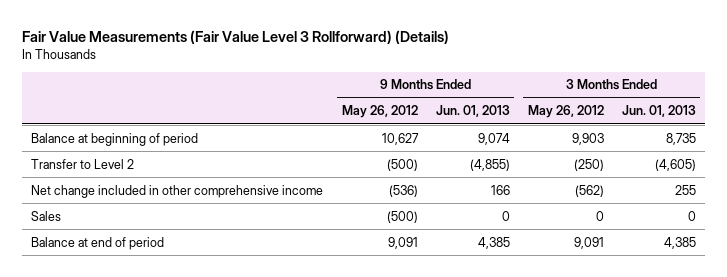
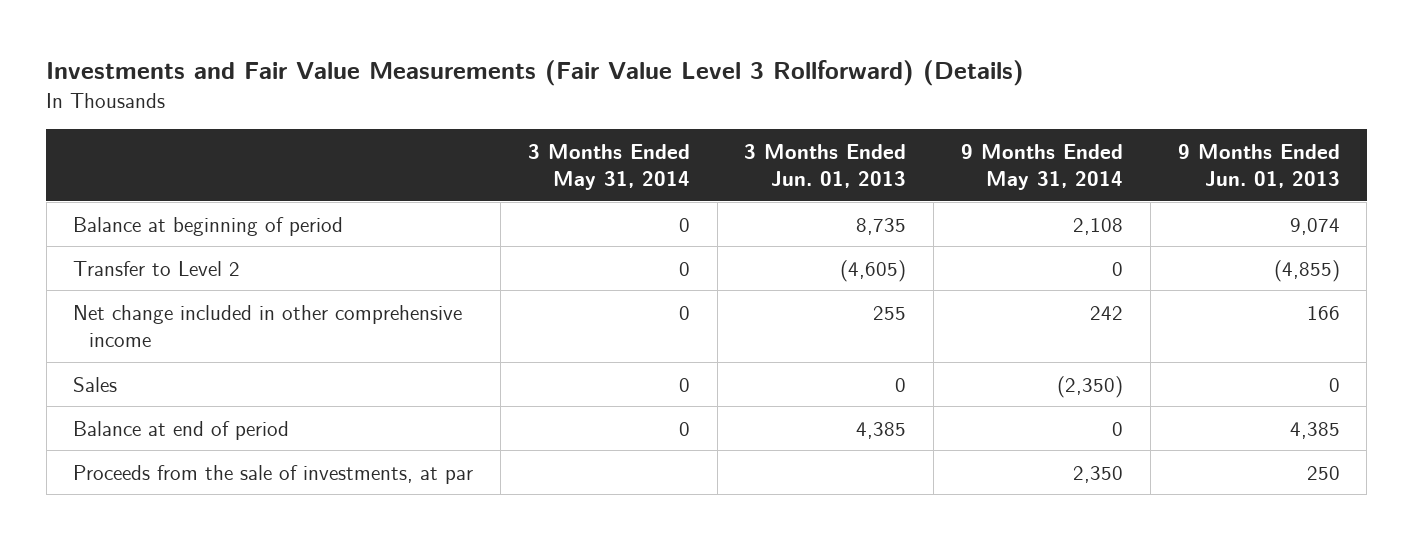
- Fair Value Measurements (Fair Value Level 3 Rollforward) (Details)
+ Investments and Fair Value Measurements (Fair Value Level 3 Rollforward) (Details)
- | 9 Months Ended May 26, 2012 | 9 Months Ended Jun. 01, 2013 | 3 Months Ended May 26, 2012 | 3 Months Ended Jun. 01, 2013
+ | 3 Months Ended May 31, 2014 | 3 Months Ended Jun. 01, 2013 | 9 Months Ended May 31, 2014 | 9 Months Ended Jun. 01, 2013
+ Proceeds from the sale of investments, at par | | | 2,350 | 250

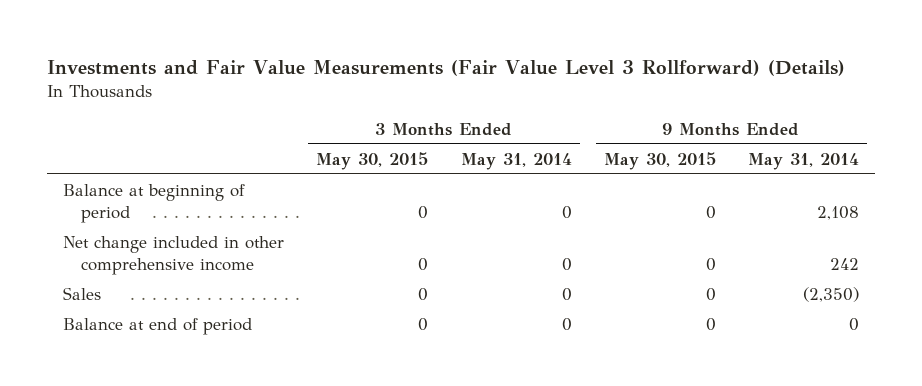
- | 3 Months Ended May 31, 2014 | 3 Months Ended Jun. 01, 2013 | 9 Months Ended May 31, 2014 | 9 Months Ended Jun. 01, 2013
+ | 3 Months Ended May 30, 2015 | 3 Months Ended May 31, 2014 | 9 Months Ended May 30, 2015 | 9 Months Ended May 31, 2014
- Transfer to Level 2 | 0 | (4,605) | 0 | (4,855)
- Proceeds from the sale of investments, at par | | | 2,350 | 250

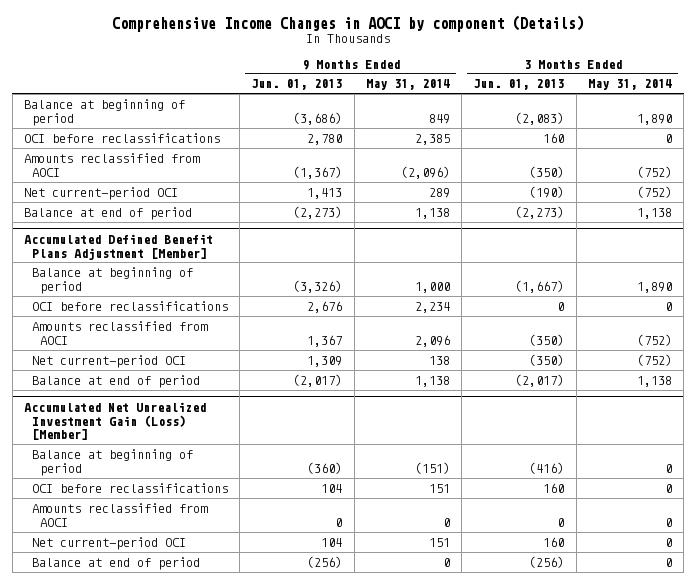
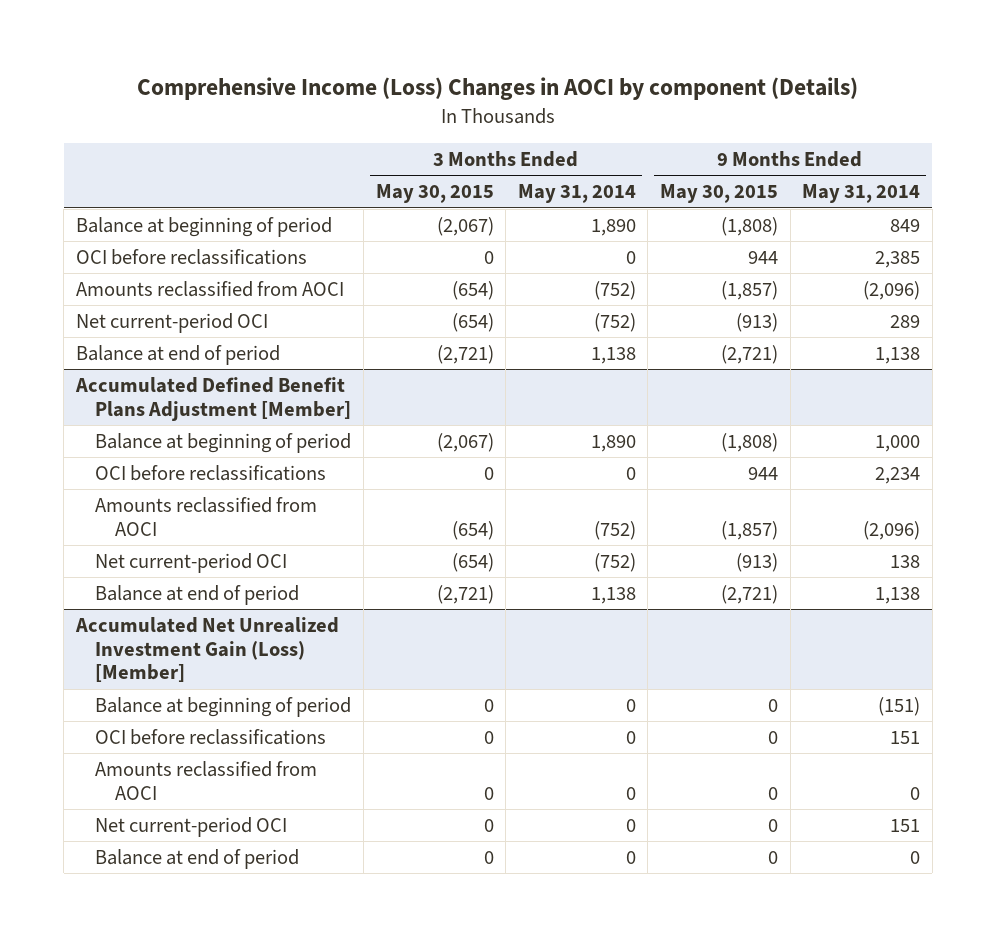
- Comprehensive Income Changes in AOCI by component (Details)
+ Comprehensive Income (Loss) Changes in AOCI by component (Details)
- | 9 Months Ended Jun. 01, 2013 | 9 Months Ended May 31, 2014 | 3 Months Ended Jun. 01, 2013 | 3 Months Ended May 31, 2014
+ | 3 Months Ended May 30, 2015 | 3 Months Ended May 31, 2014 | 9 Months Ended May 30, 2015 | 9 Months Ended May 31, 2014
@ Accumulated Defined Benefit Plans Adjustment [Member]
- Amounts reclassified from AOCI | 1,367 | 2,096 | (350) | (752)
+ Amounts reclassified from AOCI | (654) | (752) | (1,857) | (2,096)

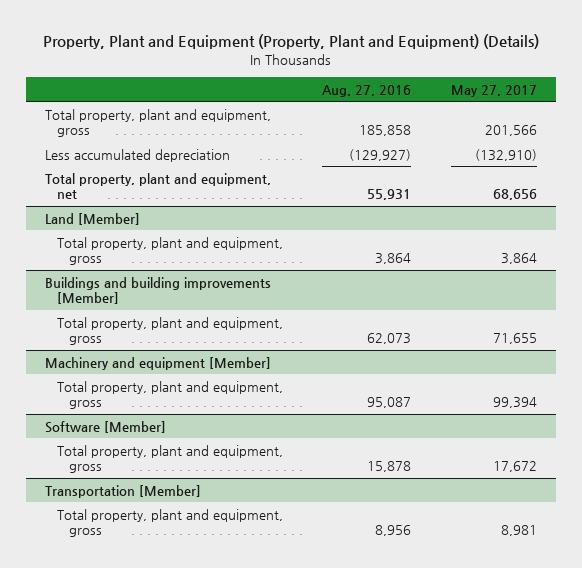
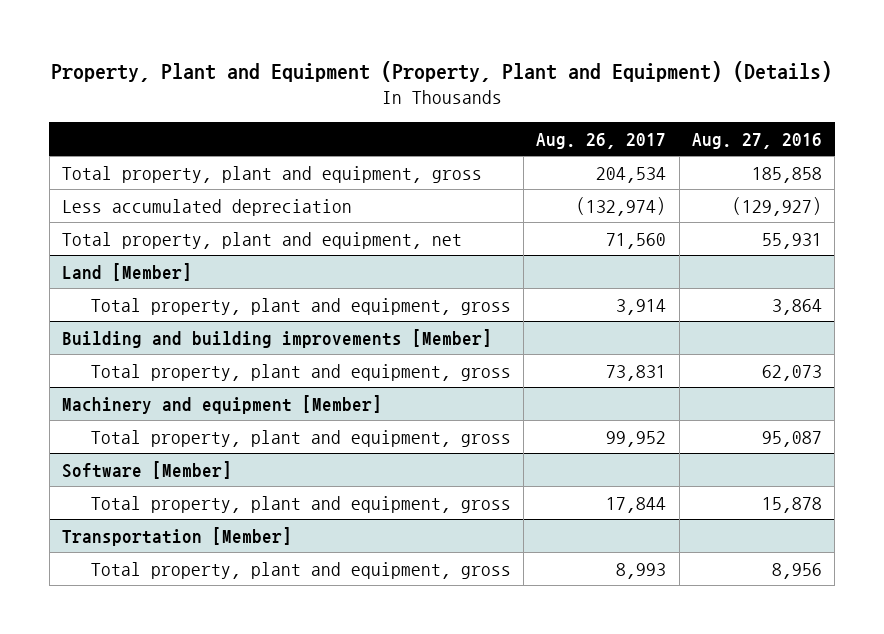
- | Aug. 27, 2016 | May 27, 2017
+ | Aug. 26, 2017 | Aug. 27, 2016
- Buildings and building improvements [Member]
+ Building and building improvements [Member]

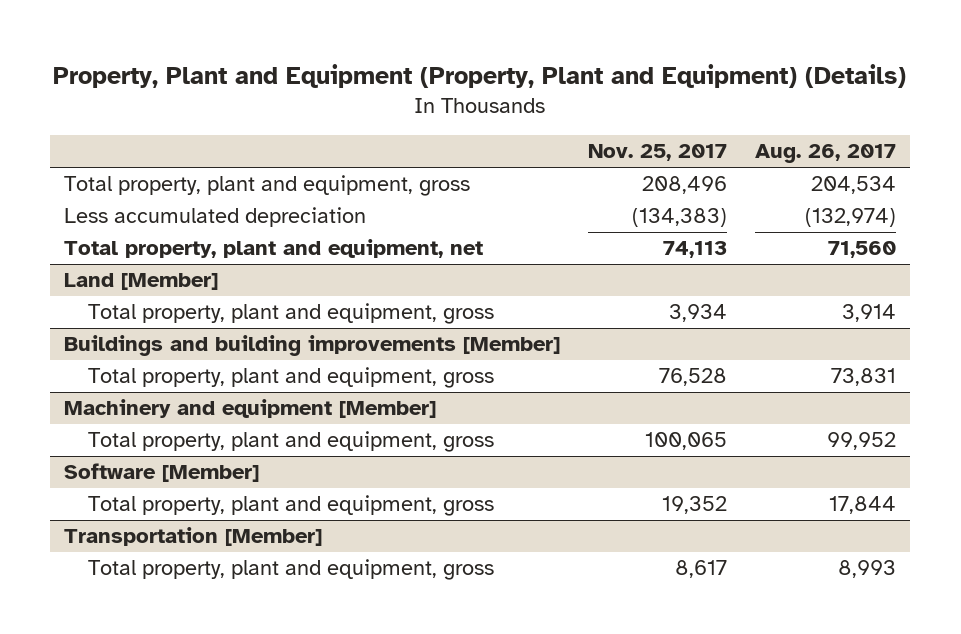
- | Aug. 26, 2017 | Aug. 27, 2016
+ | Nov. 25, 2017 | Aug. 26, 2017
- Building and building improvements [Member]
+ Buildings and building improvements [Member]

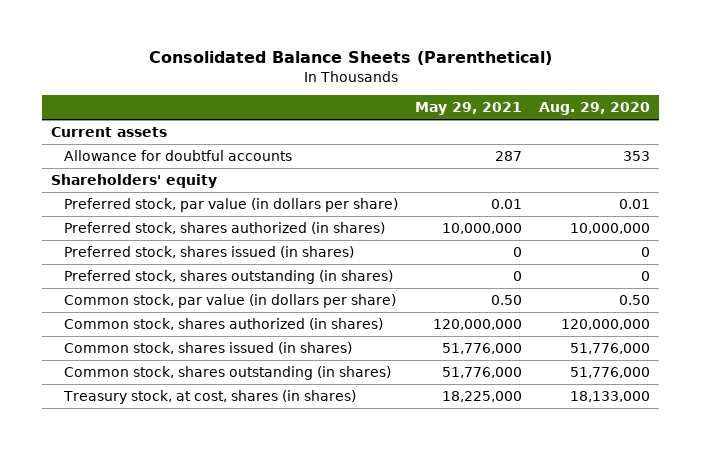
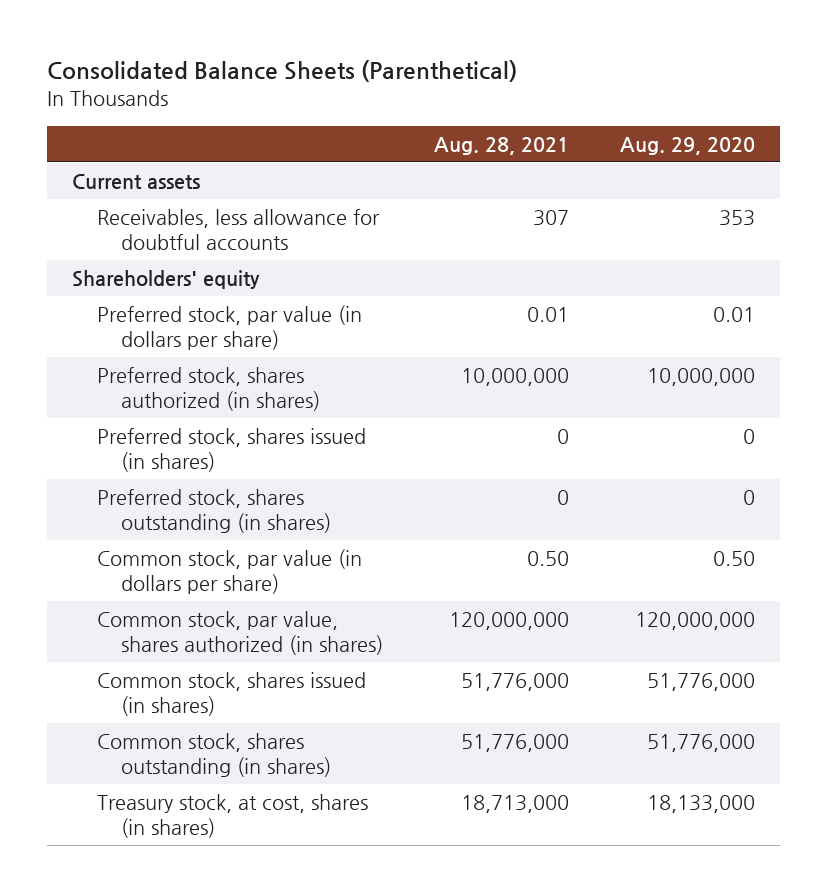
- | May 29, 2021 | Aug. 29, 2020
+ | Aug. 28, 2021 | Aug. 29, 2020
- Allowance for doubtful accounts | 287 | 353
+ Receivables, less allowance for doubtful accounts | 307 | 353
- Common stock, shares authorized (in shares) | 120,000,000 | 120,000,000
+ Common stock, par value, shares authorized (in shares) | 120,000,000 | 120,000,000

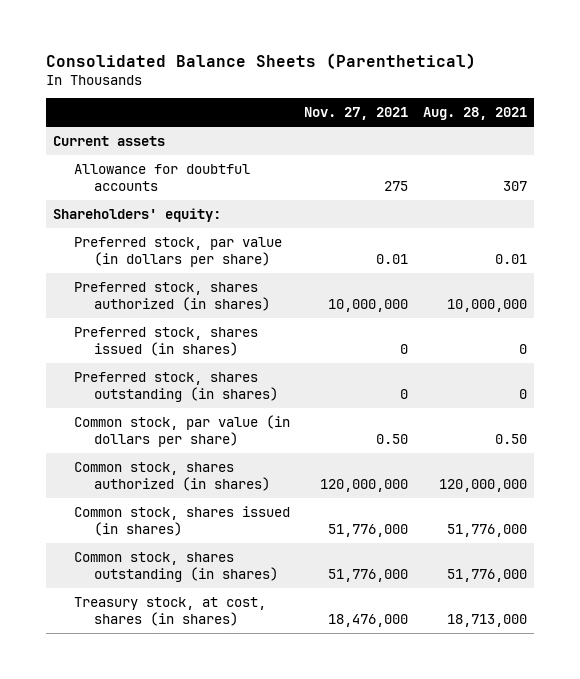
- | Aug. 28, 2021 | Aug. 29, 2020
+ | Nov. 27, 2021 | Aug. 28, 2021
- Receivables, less allowance for doubtful accounts | 307 | 353
- Shareholders' equity
+ Allowance for doubtful accounts | 275 | 307
+ Shareholders' equity:
- Common stock, par value, shares authorized (in shares) | 120,000,000 | 120,000,000
+ Common stock, shares authorized (in shares) | 120,000,000 | 120,000,000

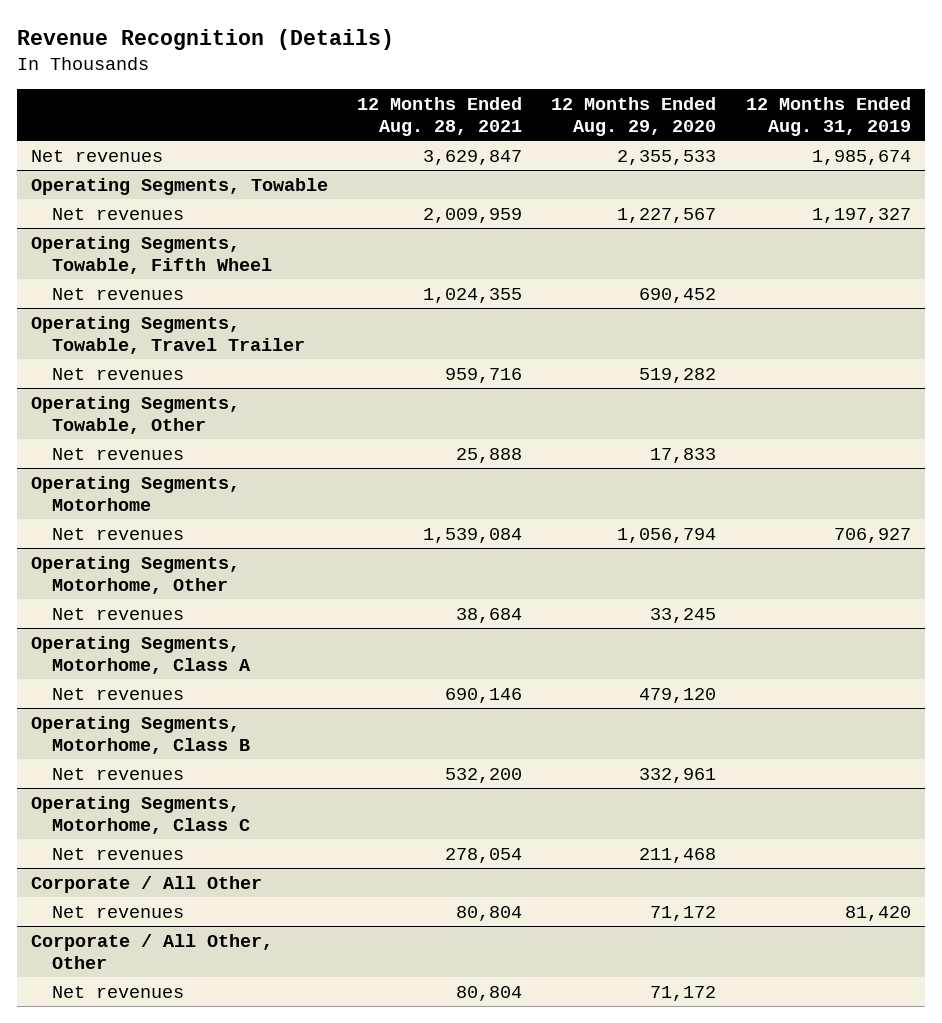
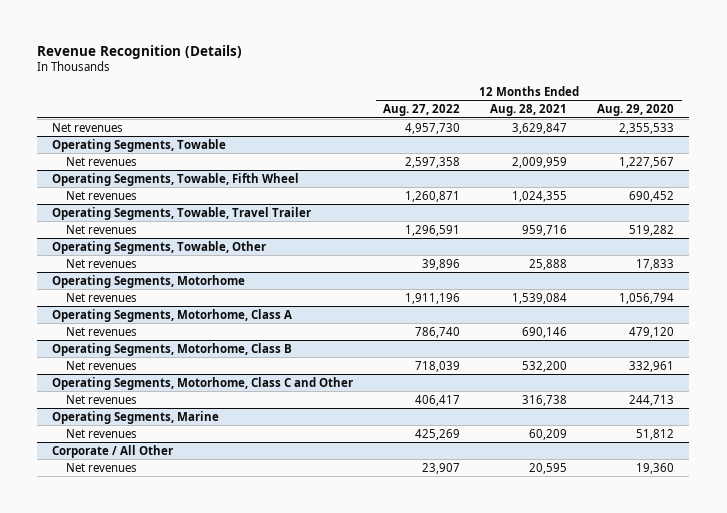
- | 12 Months Ended Aug. 28, 2021 | 12 Months Ended Aug. 29, 2020 | 12 Months Ended Aug. 31, 2019
+ | 12 Months Ended Aug. 27, 2022 | 12 Months Ended Aug. 28, 2021 | 12 Months Ended Aug. 29, 2020
- Operating Segments, Motorhome, Other
- Net revenues | 38,684 | 33,245 |
- Operating Segments, Motorhome, Class C
- Net revenues | 278,054 | 211,468 |
+ Operating Segments, Motorhome, Class C and Other
+ Net revenues | 406,417 | 316,738 | 244,713
+ Operating Segments, Marine
+ Net revenues | 425,269 | 60,209 | 51,812
@ Corporate / All Other
- Net revenues | 80,804 | 71,172 | 81,420
- Corporate / All Other, Other
- Net revenues | 80,804 | 71,172 |
@ Corporate / All Other
+ Net revenues | 23,907 | 20,595 | 19,360

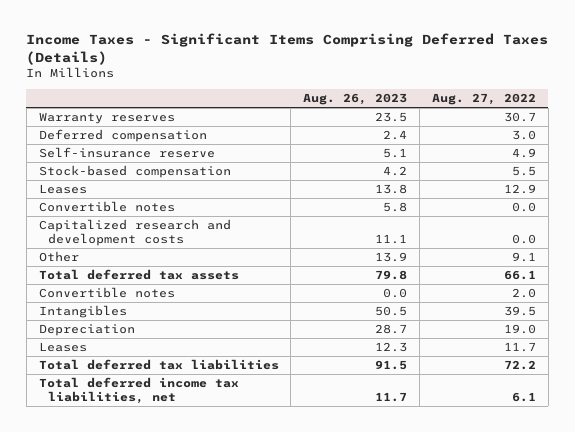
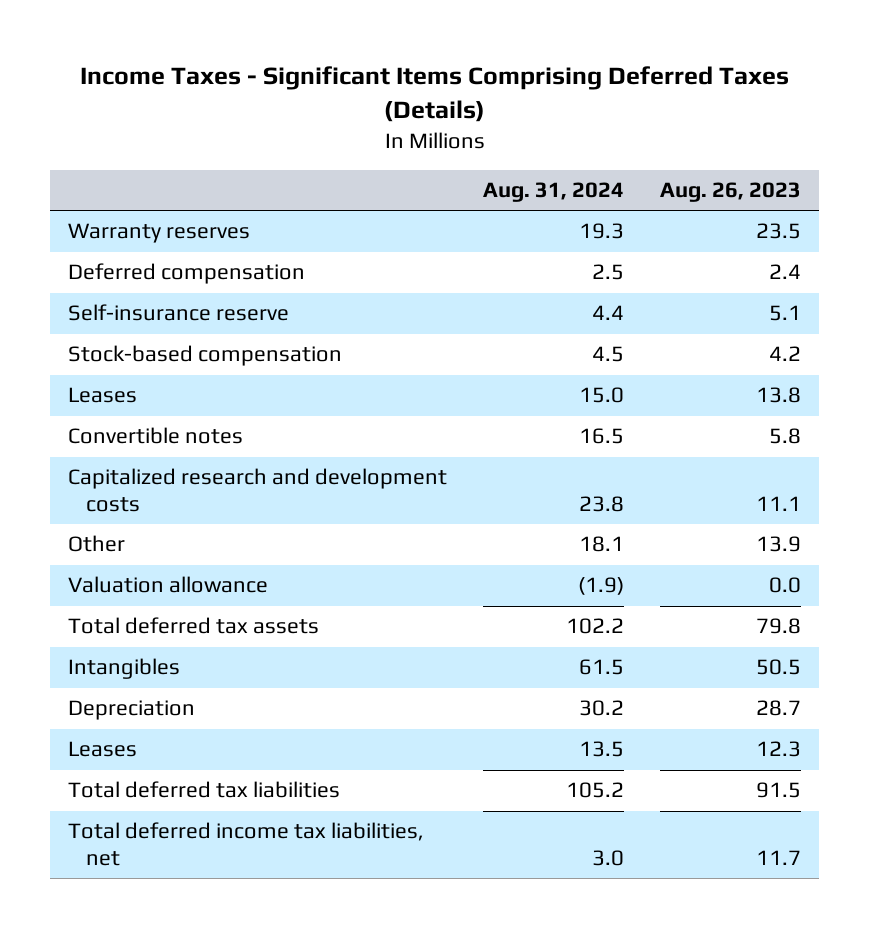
- | Aug. 26, 2023 | Aug. 27, 2022
+ | Aug. 31, 2024 | Aug. 26, 2023
+ Valuation allowance | (1.9) | 0.0
- Convertible notes | 0.0 | 2.0

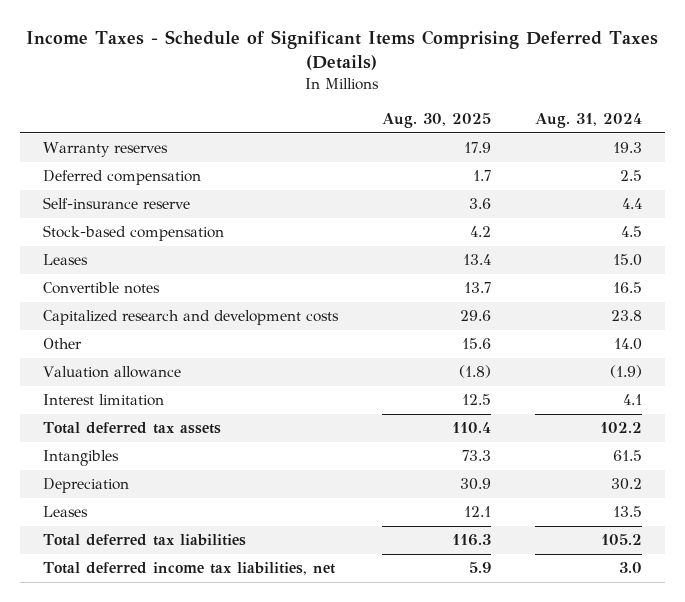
- Income Taxes - Significant Items Comprising Deferred Taxes (Details)
+ Income Taxes - Schedule of Significant Items Comprising Deferred Taxes (Details)
- | Aug. 31, 2024 | Aug. 26, 2023
+ | Aug. 30, 2025 | Aug. 31, 2024
- Other | 18.1 | 13.9
+ Other | 15.6 | 14.0
+ Interest limitation | 12.5 | 4.1

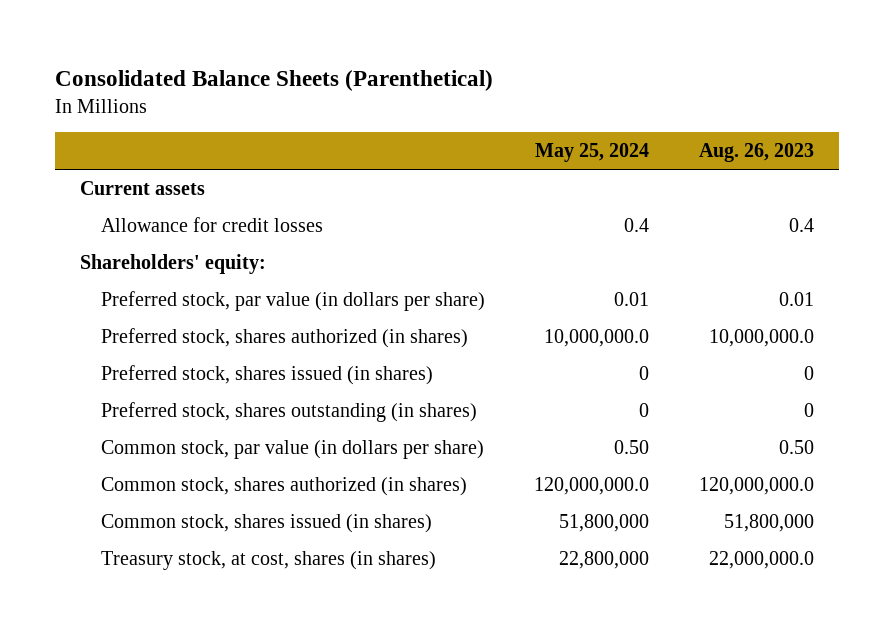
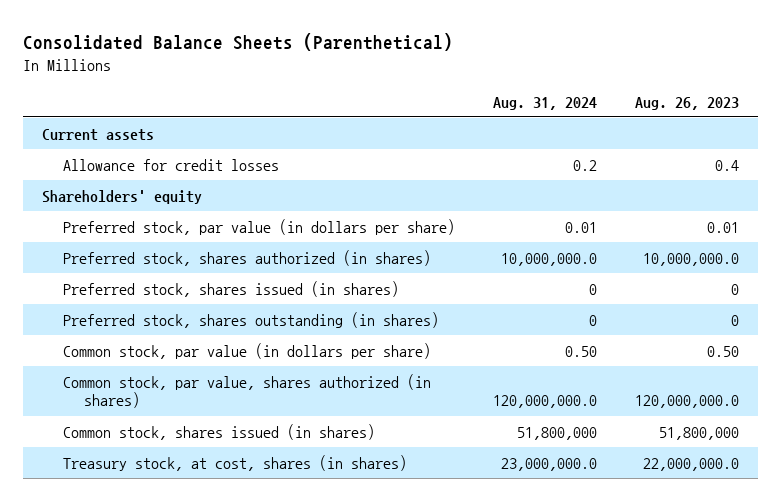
- | May 25, 2024 | Aug. 26, 2023
+ | Aug. 31, 2024 | Aug. 26, 2023
- Shareholders' equity:
+ Shareholders' equity
- Common stock, shares authorized (in shares) | 120,000,000.0 | 120,000,000.0
+ Common stock, par value, shares authorized (in shares) | 120,000,000.0 | 120,000,000.0

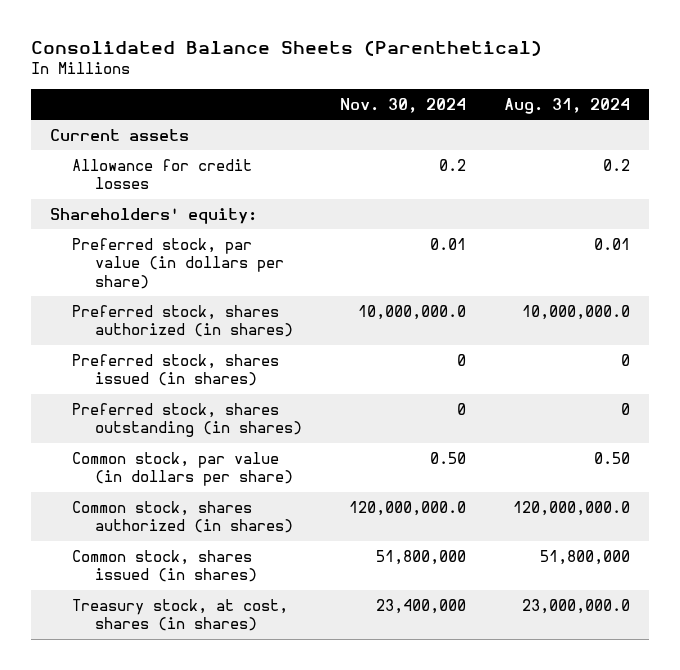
- | Aug. 31, 2024 | Aug. 26, 2023
+ | Nov. 30, 2024 | Aug. 31, 2024
- Shareholders' equity
+ Shareholders' equity:
- Common stock, par value, shares authorized (in shares) | 120,000,000.0 | 120,000,000.0
+ Common stock, shares authorized (in shares) | 120,000,000.0 | 120,000,000.0

